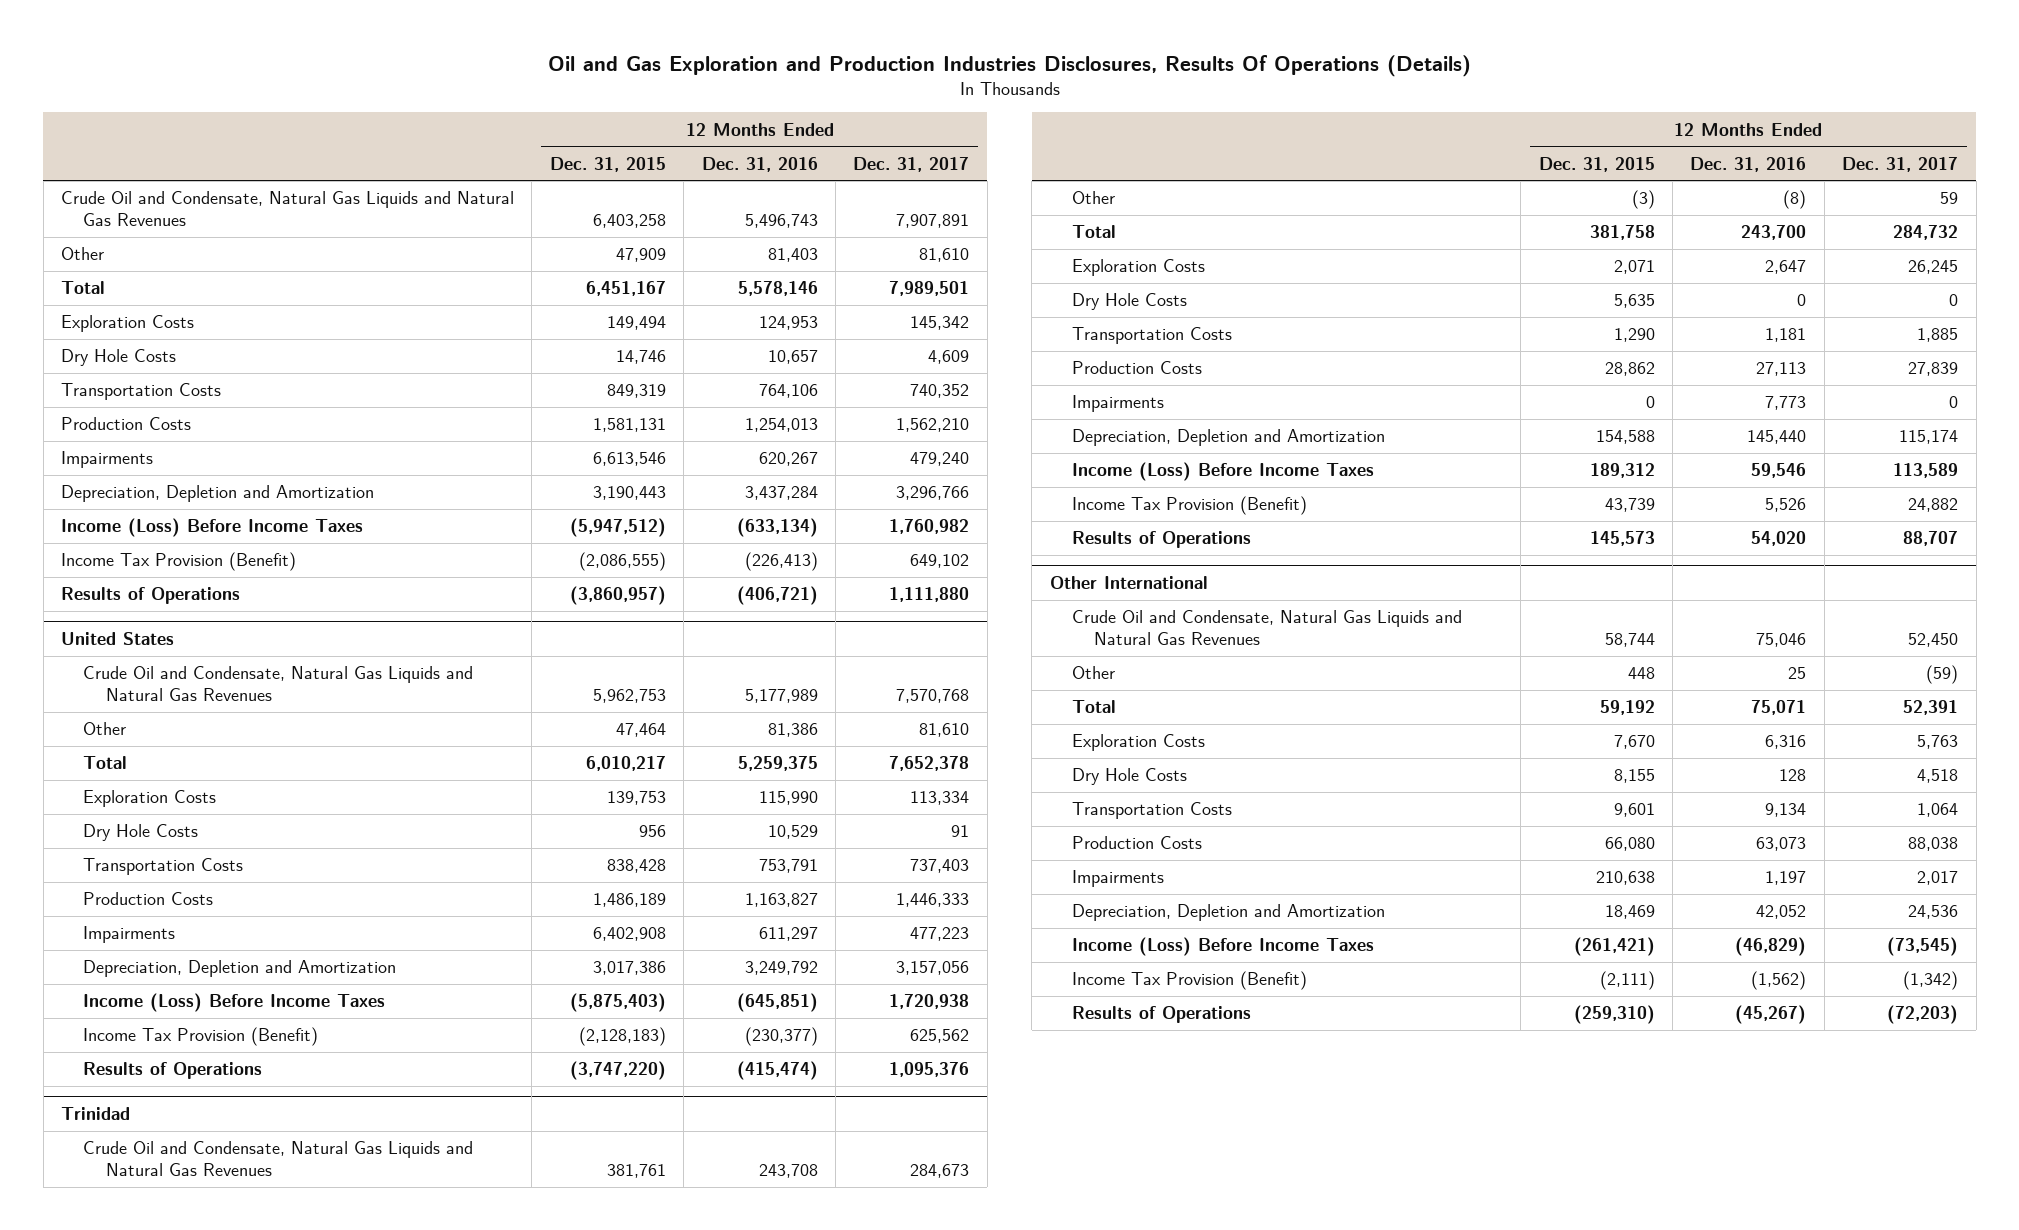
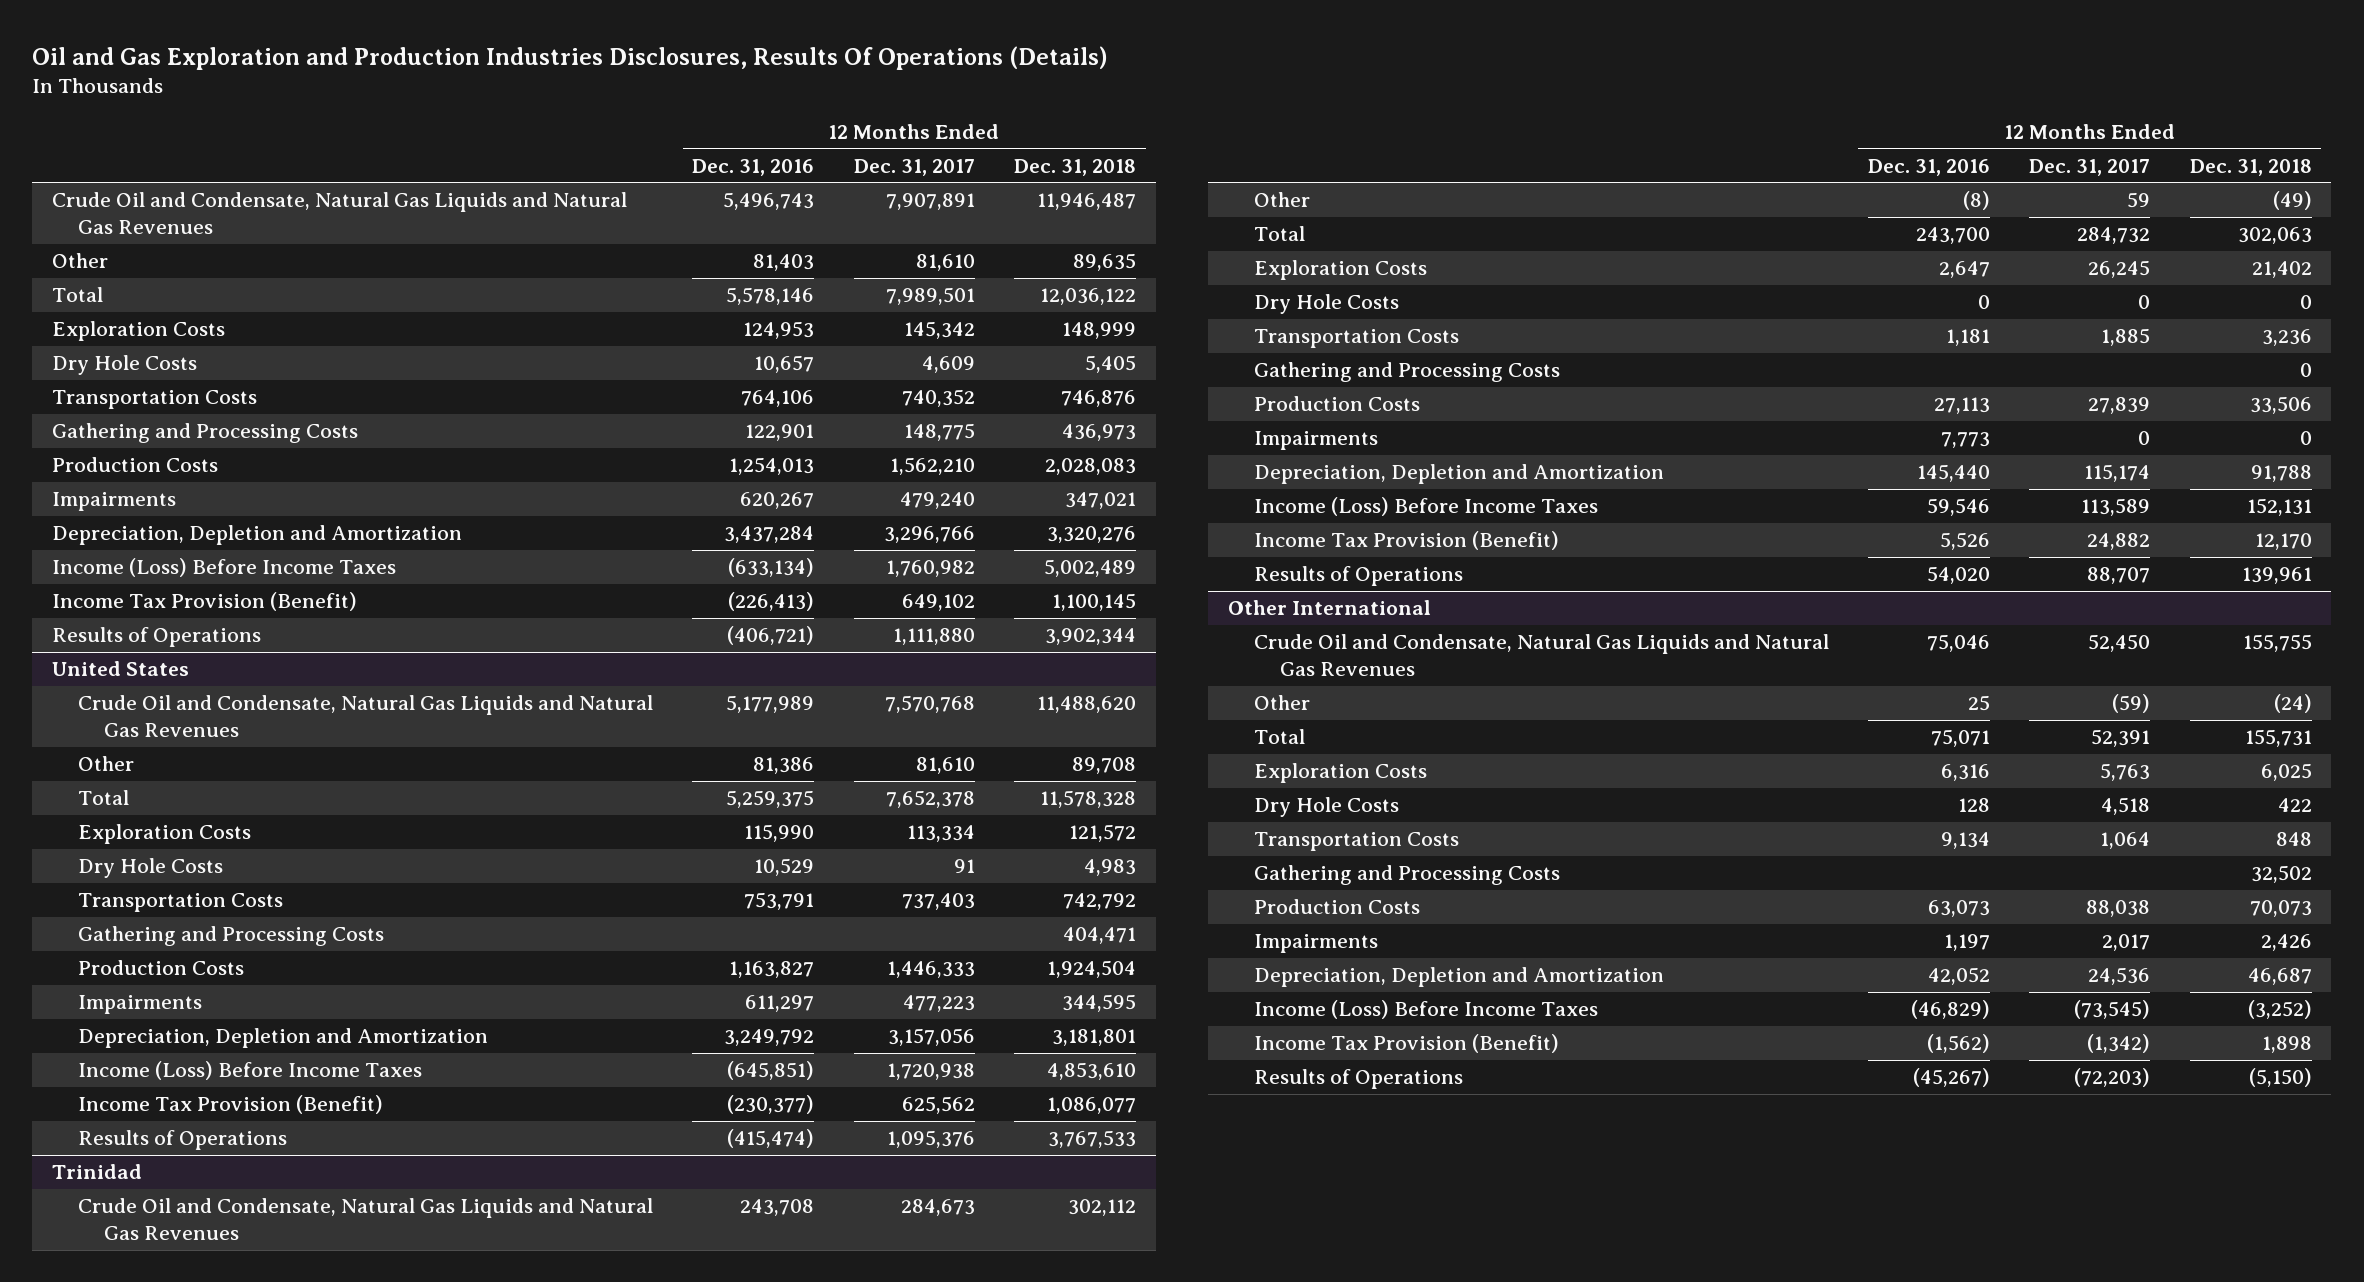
- | 12 Months Ended Dec. 31, 2015 | 12 Months Ended Dec. 31, 2016 | 12 Months Ended Dec. 31, 2017
+ | 12 Months Ended Dec. 31, 2016 | 12 Months Ended Dec. 31, 2017 | 12 Months Ended Dec. 31, 2018
+ Gathering and Processing Costs | 122,901 | 148,775 | 436,973
@ United States
+ Gathering and Processing Costs | | | 404,471
@ Trinidad
+ Gathering and Processing Costs | | | 0
@ Other International
+ Gathering and Processing Costs | | | 32,502

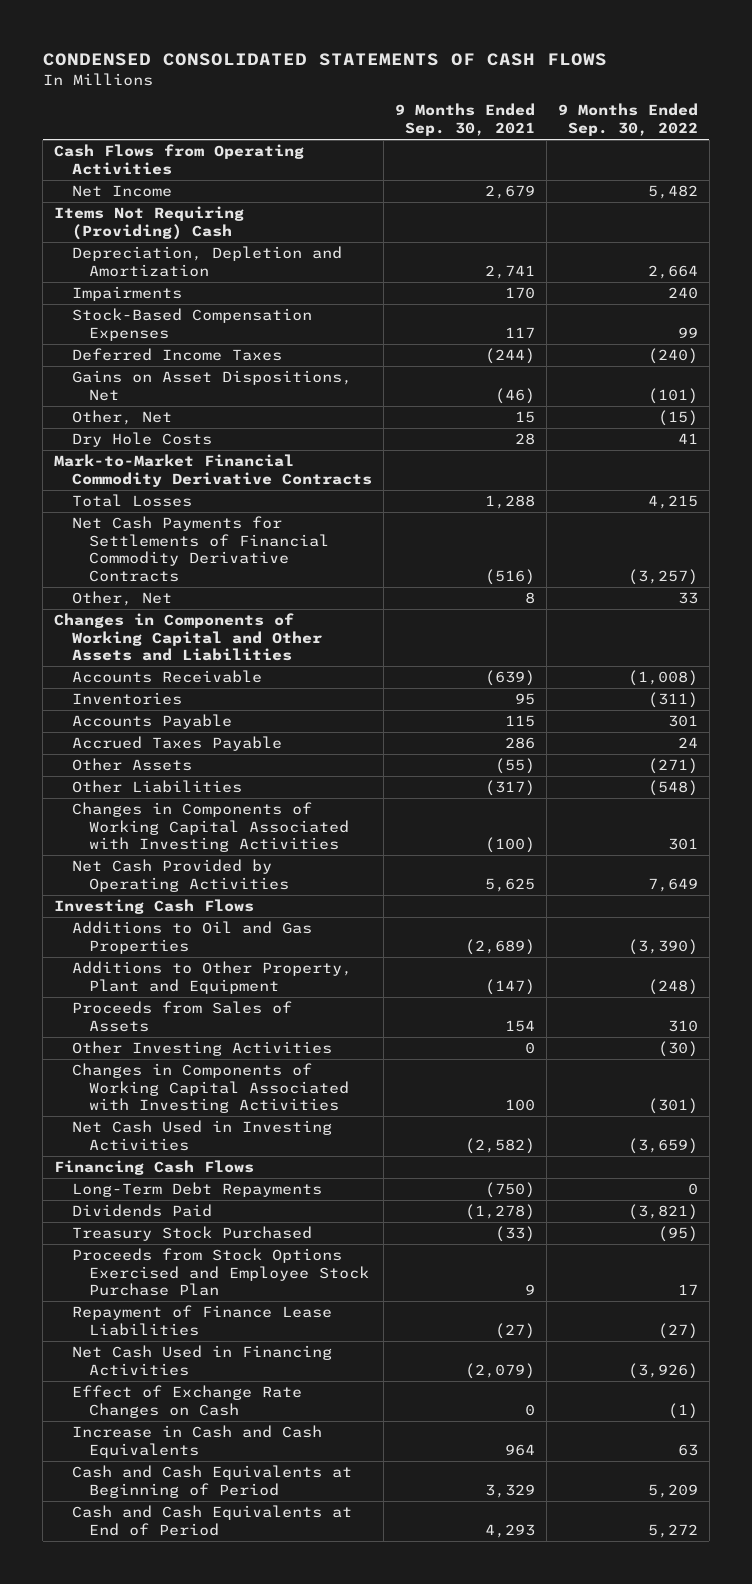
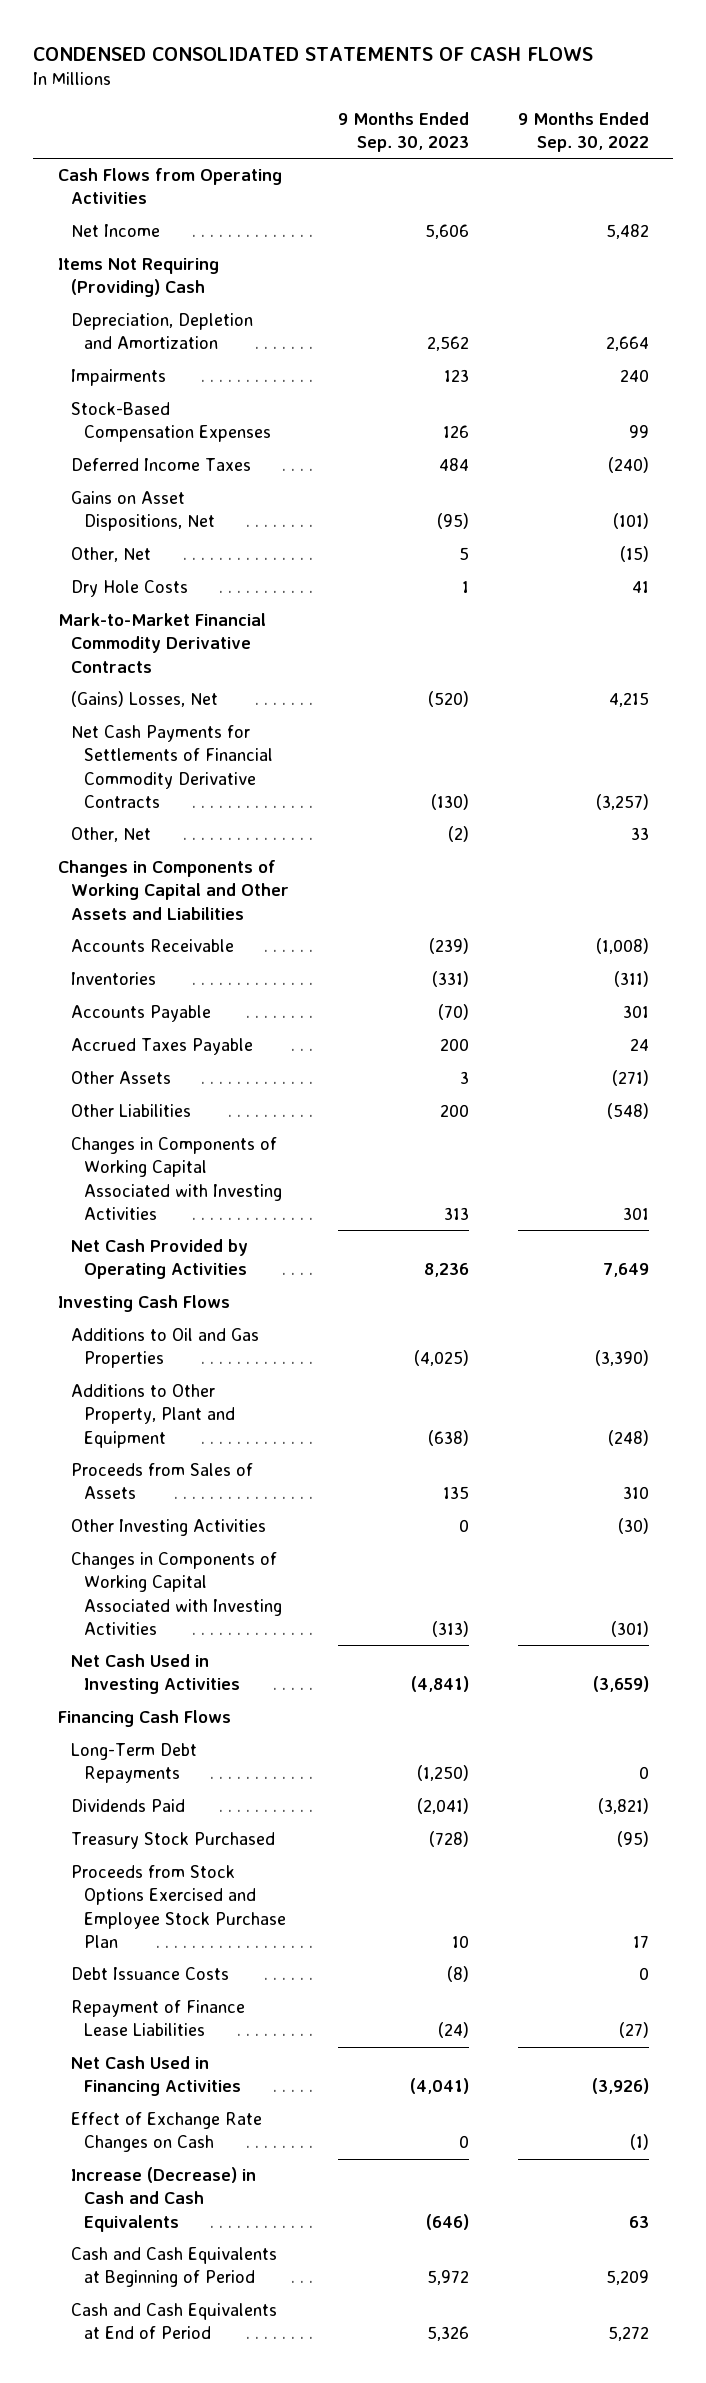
- | 9 Months Ended Sep. 30, 2021 | 9 Months Ended Sep. 30, 2022
+ | 9 Months Ended Sep. 30, 2023 | 9 Months Ended Sep. 30, 2022
- Total Losses | 1,288 | 4,215
+ (Gains) Losses, Net | (520) | 4,215
+ Debt Issuance Costs | (8) | 0
- Increase in Cash and Cash Equivalents | 964 | 63
+ Increase (Decrease) in Cash and Cash Equivalents | (646) | 63

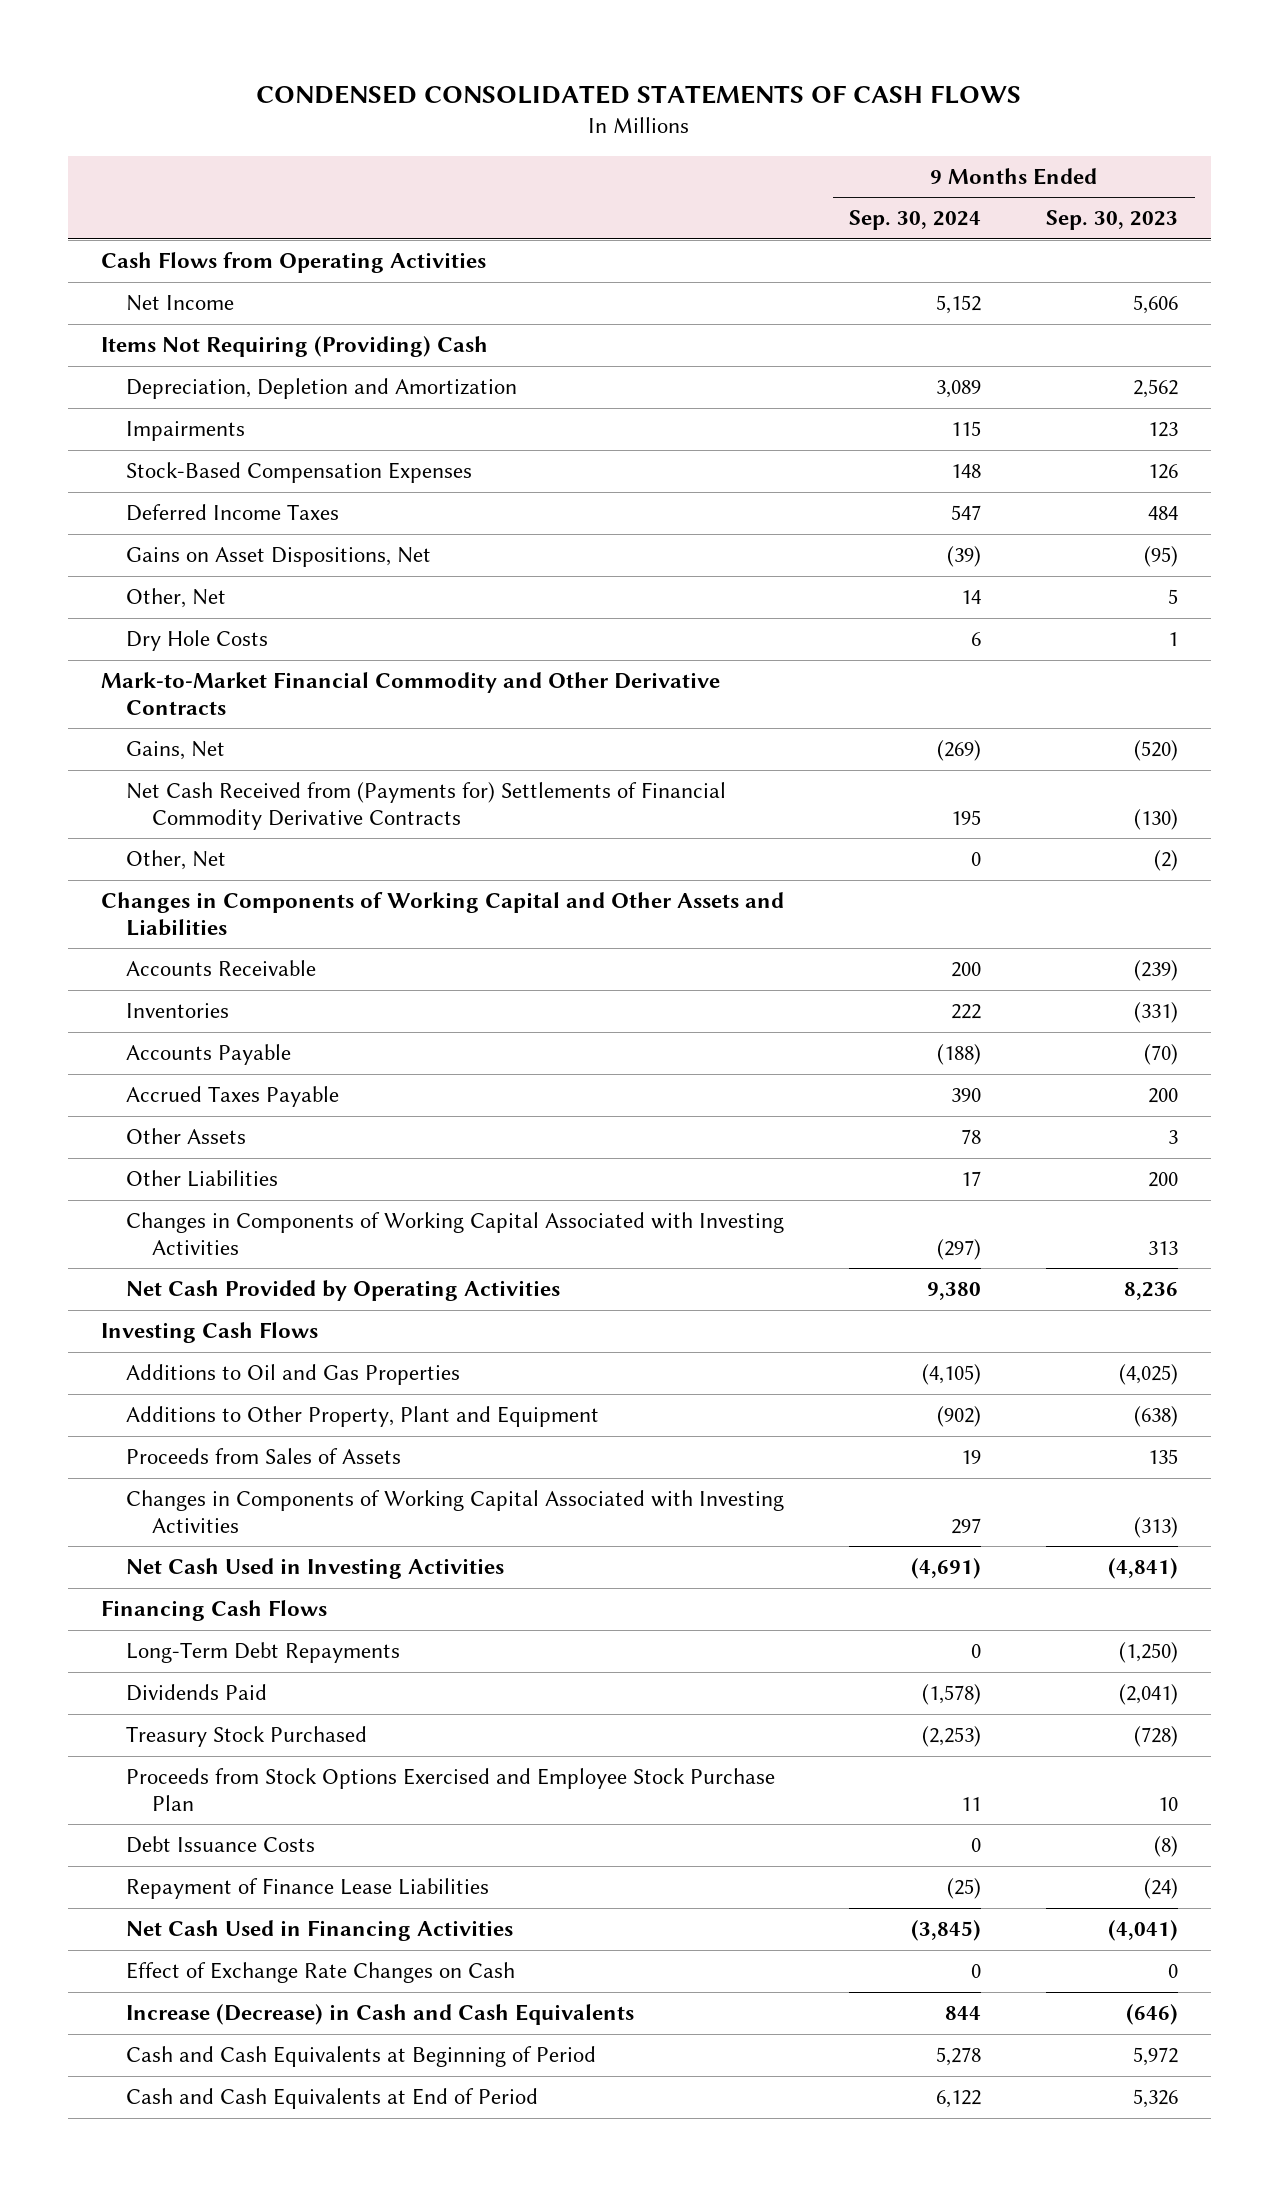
- | 9 Months Ended Sep. 30, 2023 | 9 Months Ended Sep. 30, 2022
+ | 9 Months Ended Sep. 30, 2024 | 9 Months Ended Sep. 30, 2023
- Mark-to-Market Financial Commodity Derivative Contracts
- (Gains) Losses, Net | (520) | 4,215
- Net Cash Payments for Settlements of Financial Commodity Derivative Contracts | (130) | (3,257)
+ Mark-to-Market Financial Commodity and Other Derivative Contracts
+ Gains, Net | (269) | (520)
+ Net Cash Received from (Payments for) Settlements of Financial Commodity Derivative Contracts | 195 | (130)
- Other Investing Activities | 0 | (30)

